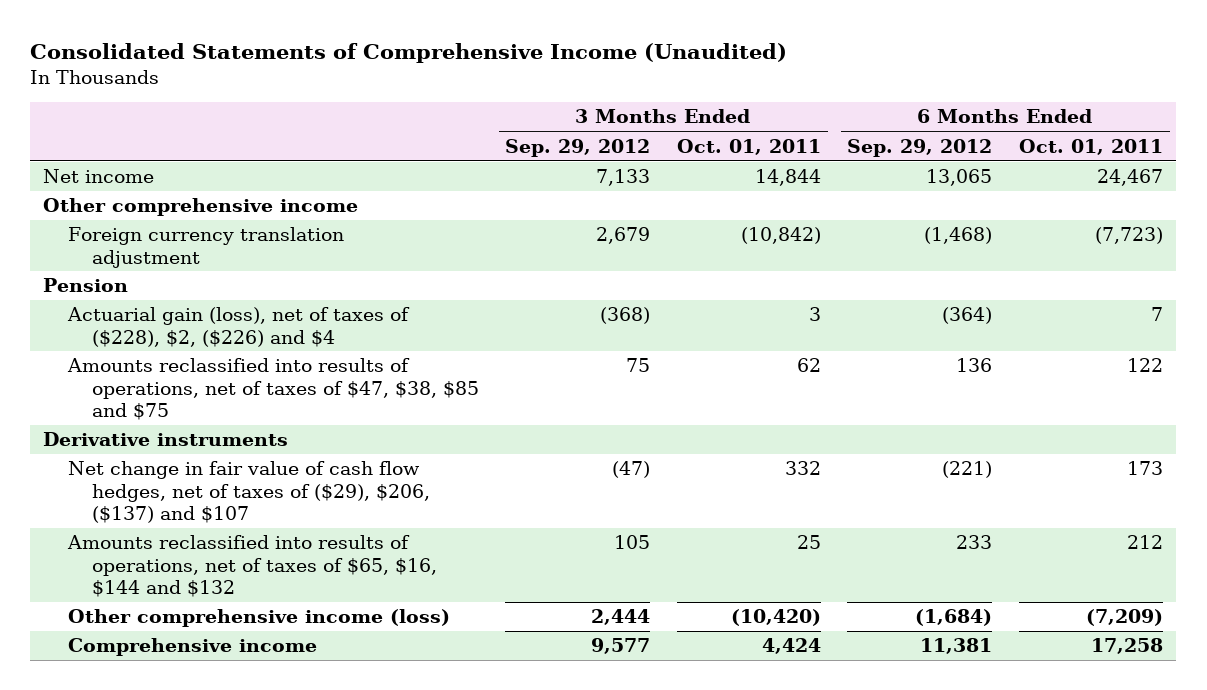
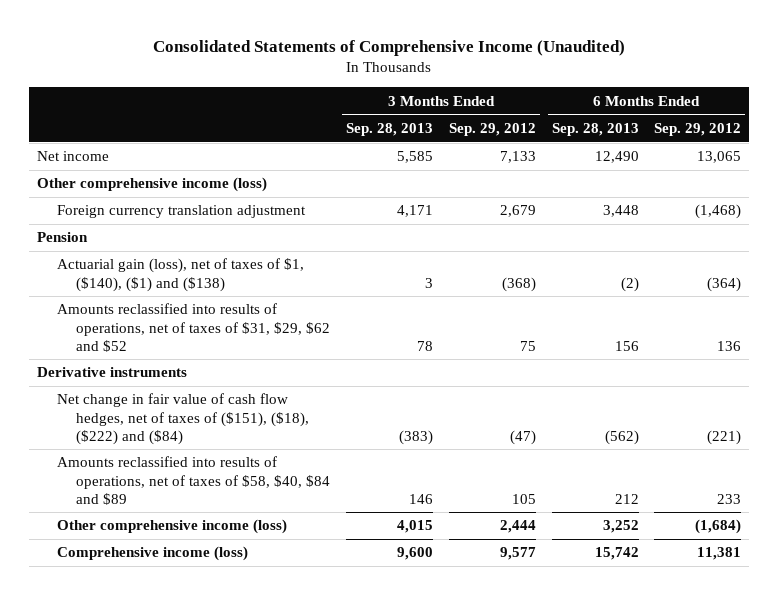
- | 3 Months Ended Sep. 29, 2012 | 3 Months Ended Oct. 01, 2011 | 6 Months Ended Sep. 29, 2012 | 6 Months Ended Oct. 01, 2011
+ | 3 Months Ended Sep. 28, 2013 | 3 Months Ended Sep. 29, 2012 | 6 Months Ended Sep. 28, 2013 | 6 Months Ended Sep. 29, 2012
- Other comprehensive income
+ Other comprehensive income (loss)
- Actuarial gain (loss), net of taxes of ($228), $2, ($226) and $4 | (368) | 3 | (364) | 7
- Amounts reclassified into results of operations, net of taxes of $47, $38, $85 and $75 | 75 | 62 | 136 | 122
+ Actuarial gain (loss), net of taxes of $1, ($140), ($1) and ($138) | 3 | (368) | (2) | (364)
+ Amounts reclassified into results of operations, net of taxes of $31, $29, $62 and $52 | 78 | 75 | 156 | 136
- Net change in fair value of cash flow hedges, net of taxes of ($29), $206, ($137) and $107 | (47) | 332 | (221) | 173
- Amounts reclassified into results of operations, net of taxes of $65, $16, $144 and $132 | 105 | 25 | 233 | 212
+ Net change in fair value of cash flow hedges, net of taxes of ($151), ($18), ($222) and ($84) | (383) | (47) | (562) | (221)
+ Amounts reclassified into results of operations, net of taxes of $58, $40, $84 and $89 | 146 | 105 | 212 | 233
- Comprehensive income | 9,577 | 4,424 | 11,381 | 17,258
+ Comprehensive income (loss) | 9,600 | 9,577 | 15,742 | 11,381

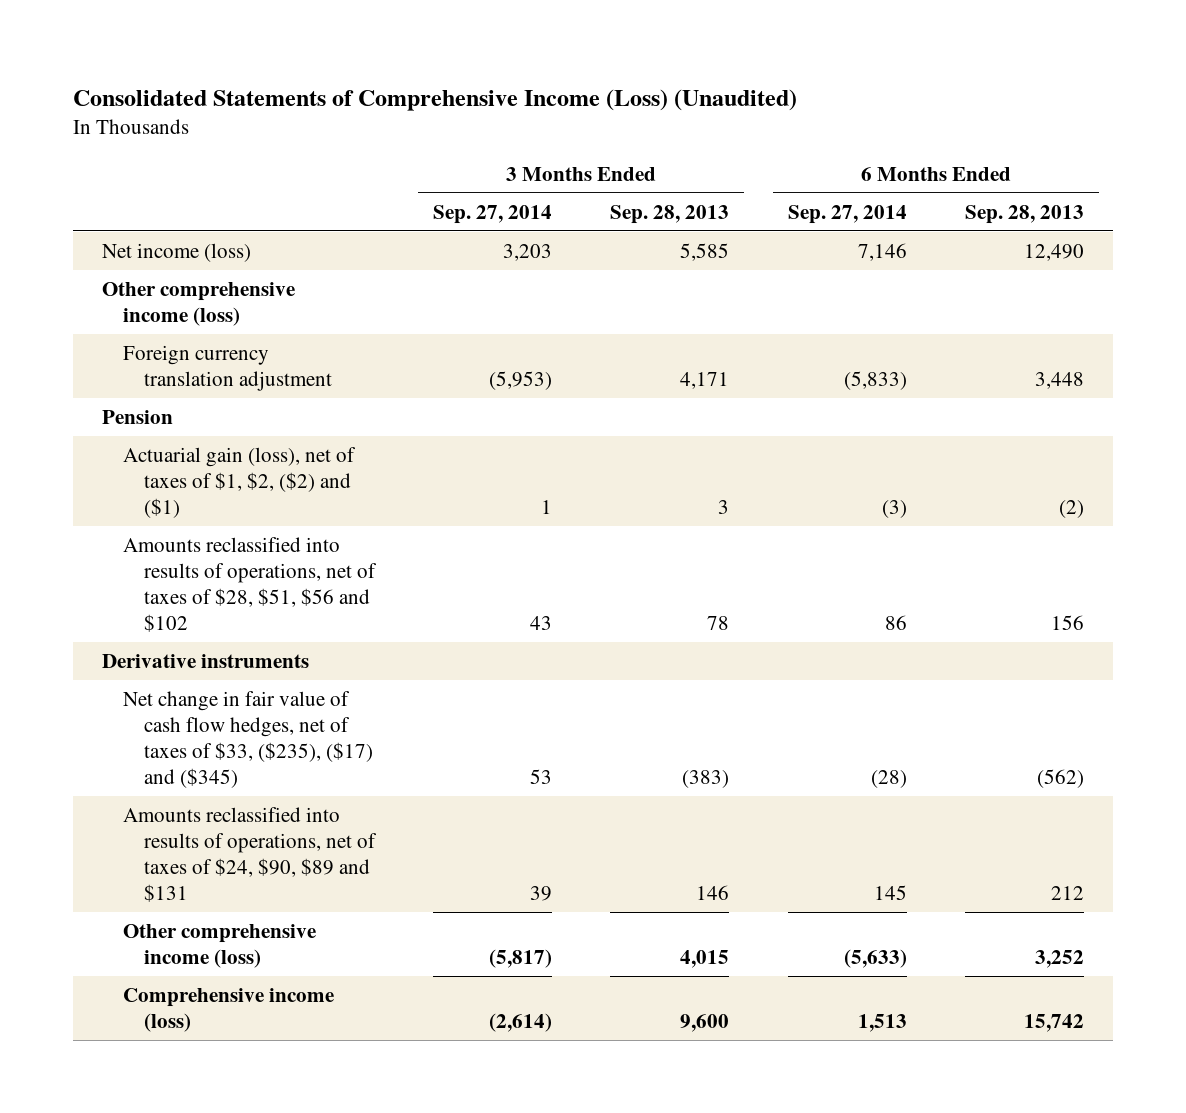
- Consolidated Statements of Comprehensive Income (Unaudited)
+ Consolidated Statements of Comprehensive Income (Loss) (Unaudited)
- | 3 Months Ended Sep. 28, 2013 | 3 Months Ended Sep. 29, 2012 | 6 Months Ended Sep. 28, 2013 | 6 Months Ended Sep. 29, 2012
+ | 3 Months Ended Sep. 27, 2014 | 3 Months Ended Sep. 28, 2013 | 6 Months Ended Sep. 27, 2014 | 6 Months Ended Sep. 28, 2013
- Net income | 5,585 | 7,133 | 12,490 | 13,065
+ Net income (loss) | 3,203 | 5,585 | 7,146 | 12,490
- Actuarial gain (loss), net of taxes of $1, ($140), ($1) and ($138) | 3 | (368) | (2) | (364)
- Amounts reclassified into results of operations, net of taxes of $31, $29, $62 and $52 | 78 | 75 | 156 | 136
+ Actuarial gain (loss), net of taxes of $1, $2, ($2) and ($1) | 1 | 3 | (3) | (2)
+ Amounts reclassified into results of operations, net of taxes of $28, $51, $56 and $102 | 43 | 78 | 86 | 156
- Net change in fair value of cash flow hedges, net of taxes of ($151), ($18), ($222) and ($84) | (383) | (47) | (562) | (221)
- Amounts reclassified into results of operations, net of taxes of $58, $40, $84 and $89 | 146 | 105 | 212 | 233
+ Net change in fair value of cash flow hedges, net of taxes of $33, ($235), ($17) and ($345) | 53 | (383) | (28) | (562)
+ Amounts reclassified into results of operations, net of taxes of $24, $90, $89 and $131 | 39 | 146 | 145 | 212

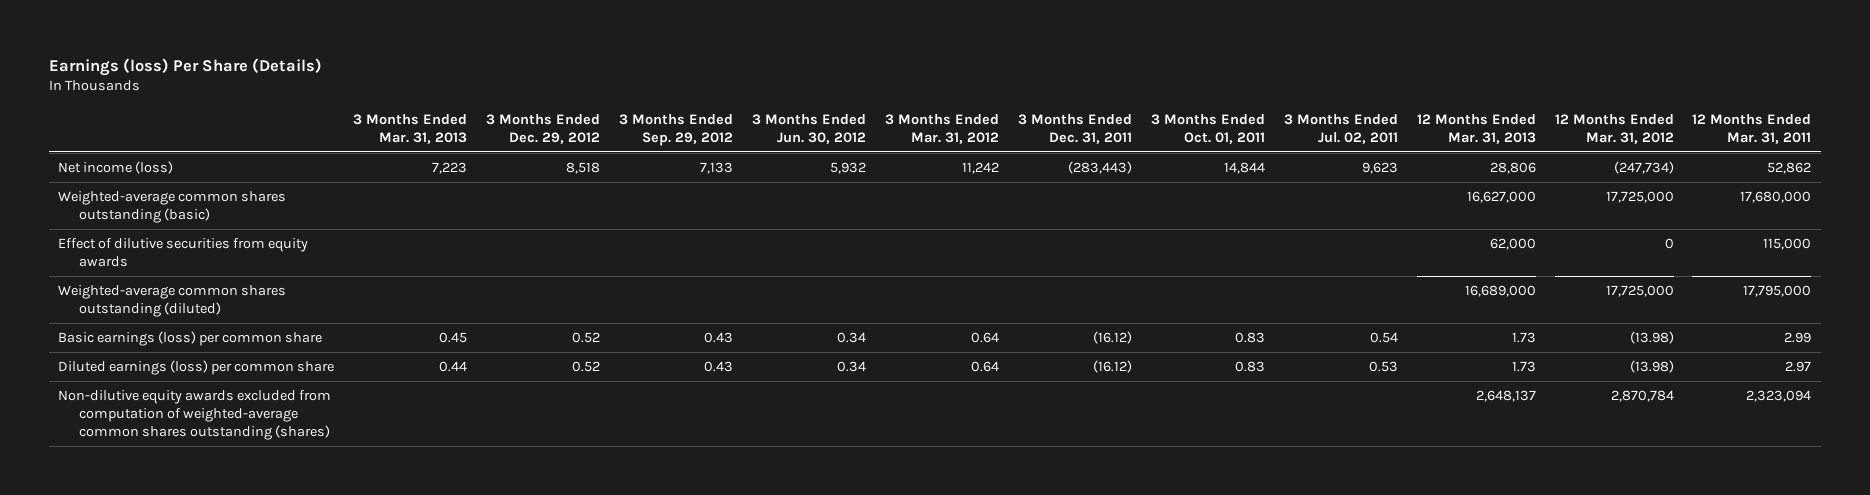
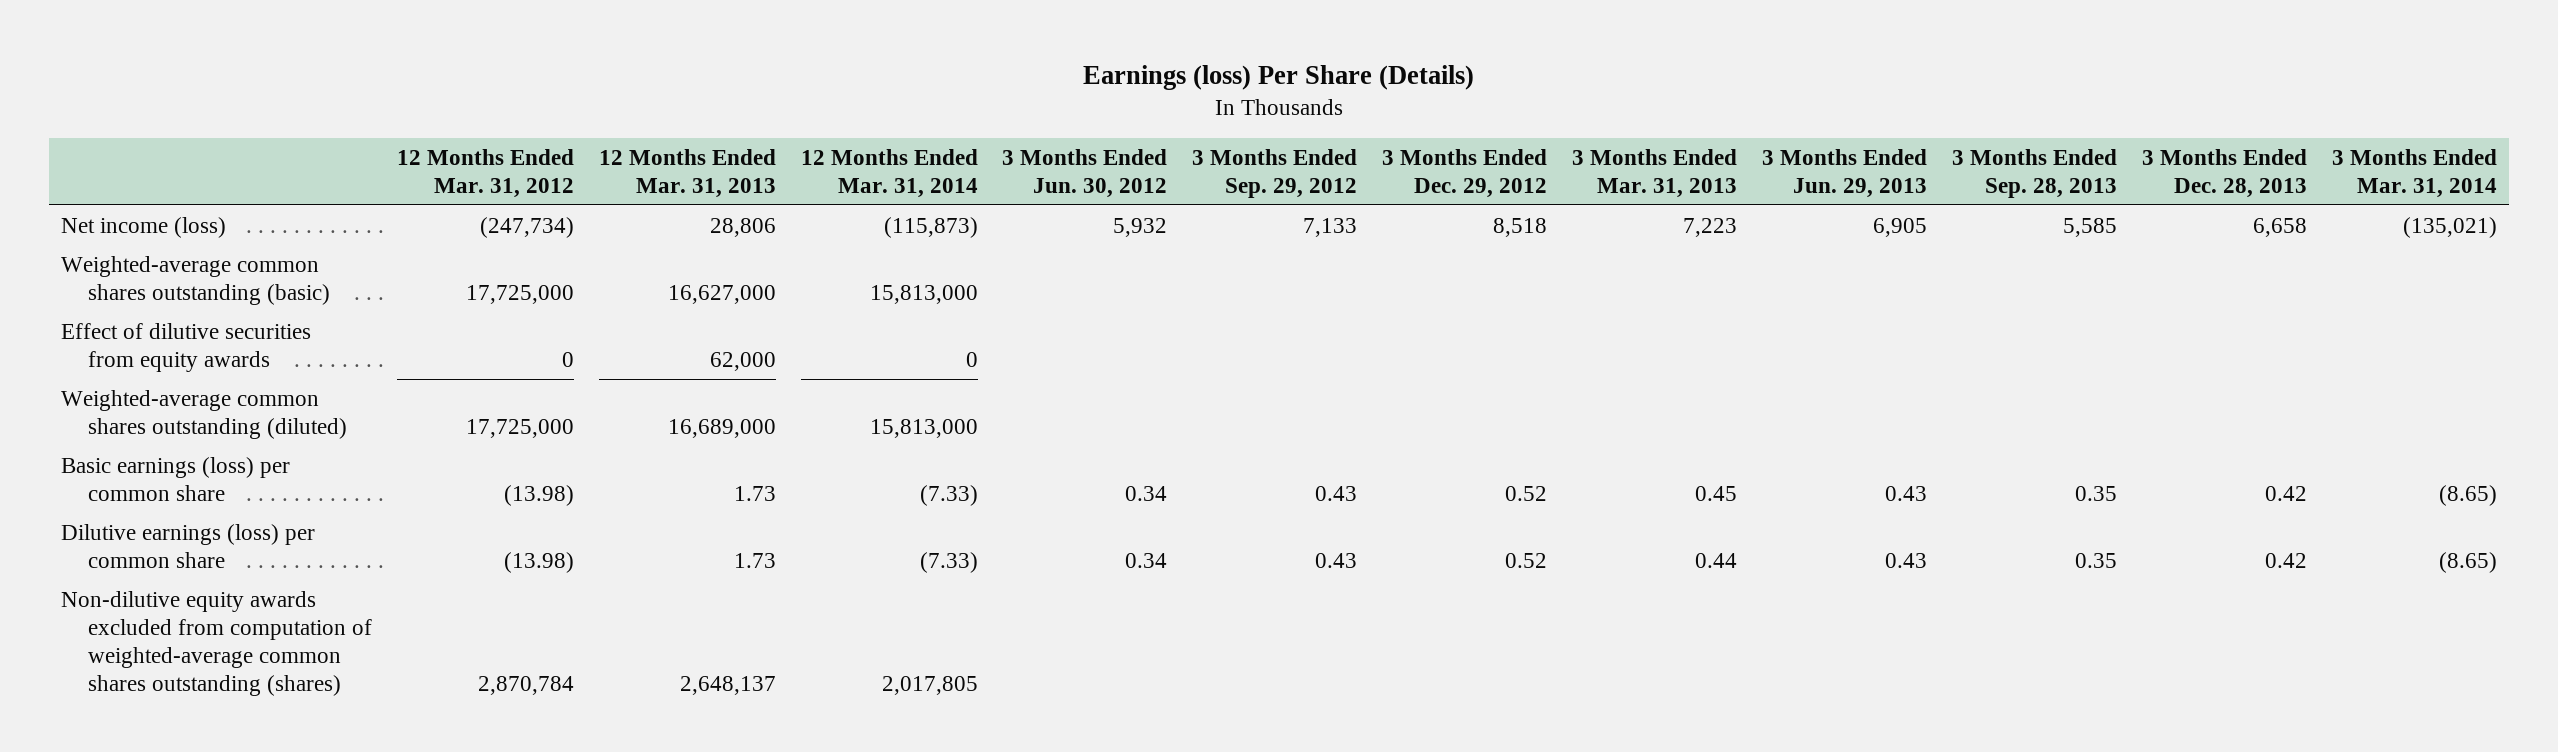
- | 3 Months Ended Mar. 31, 2013 | 3 Months Ended Dec. 29, 2012 | 3 Months Ended Sep. 29, 2012 | 3 Months Ended Jun. 30, 2012 | 3 Months Ended Mar. 31, 2012 | 3 Months Ended Dec. 31, 2011 | 3 Months Ended Oct. 01, 2011 | 3 Months Ended Jul. 02, 2011 | 12 Months Ended Mar. 31, 2013 | 12 Months Ended Mar. 31, 2012 | 12 Months Ended Mar. 31, 2011
+ | 12 Months Ended Mar. 31, 2012 | 12 Months Ended Mar. 31, 2013 | 12 Months Ended Mar. 31, 2014 | 3 Months Ended Jun. 30, 2012 | 3 Months Ended Sep. 29, 2012 | 3 Months Ended Dec. 29, 2012 | 3 Months Ended Mar. 31, 2013 | 3 Months Ended Jun. 29, 2013 | 3 Months Ended Sep. 28, 2013 | 3 Months Ended Dec. 28, 2013 | 3 Months Ended Mar. 31, 2014
- Diluted earnings (loss) per common share | 0.44 | 0.52 | 0.43 | 0.34 | 0.64 | (16.12) | 0.83 | 0.53 | 1.73 | (13.98) | 2.97
+ Dilutive earnings (loss) per common share | (13.98) | 1.73 | (7.33) | 0.34 | 0.43 | 0.52 | 0.44 | 0.43 | 0.35 | 0.42 | (8.65)

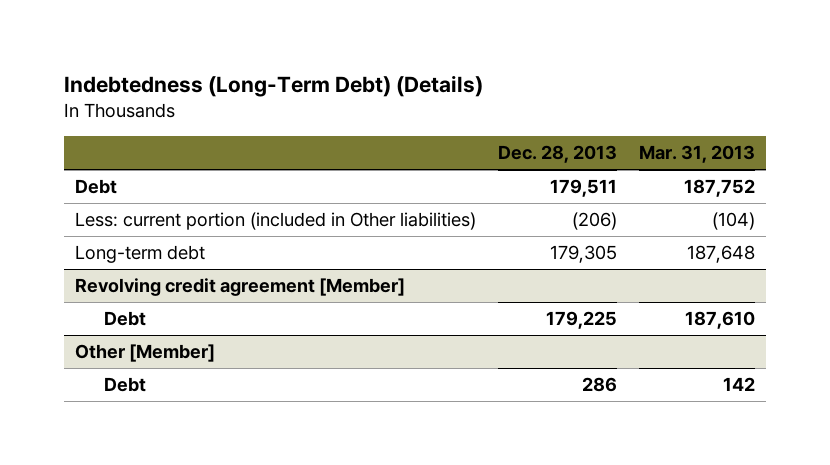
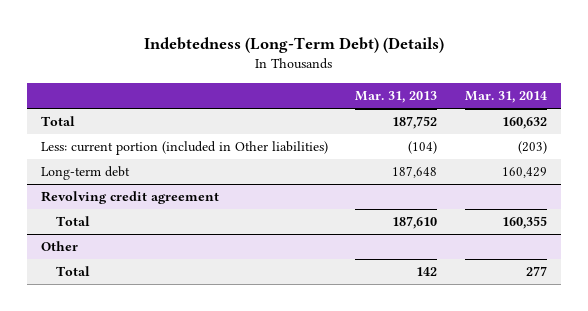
- | Dec. 28, 2013 | Mar. 31, 2013
+ | Mar. 31, 2013 | Mar. 31, 2014
- Debt | 179,511 | 187,752
+ Total | 187,752 | 160,632
- Revolving credit agreement [Member]
- Debt | 179,225 | 187,610
- Other [Member]
- Debt | 286 | 142
+ Revolving credit agreement
+ Total | 187,610 | 160,355
+ Other
+ Total | 142 | 277

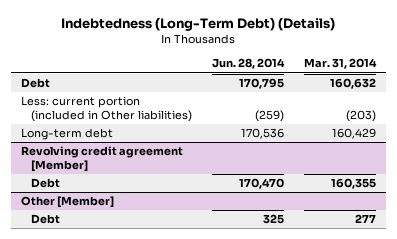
- | Mar. 31, 2013 | Mar. 31, 2014
+ | Jun. 28, 2014 | Mar. 31, 2014
- Total | 187,752 | 160,632
+ Debt | 170,795 | 160,632
- Revolving credit agreement
- Total | 187,610 | 160,355
- Other
- Total | 142 | 277
+ Revolving credit agreement [Member]
+ Debt | 170,470 | 160,355
+ Other [Member]
+ Debt | 325 | 277

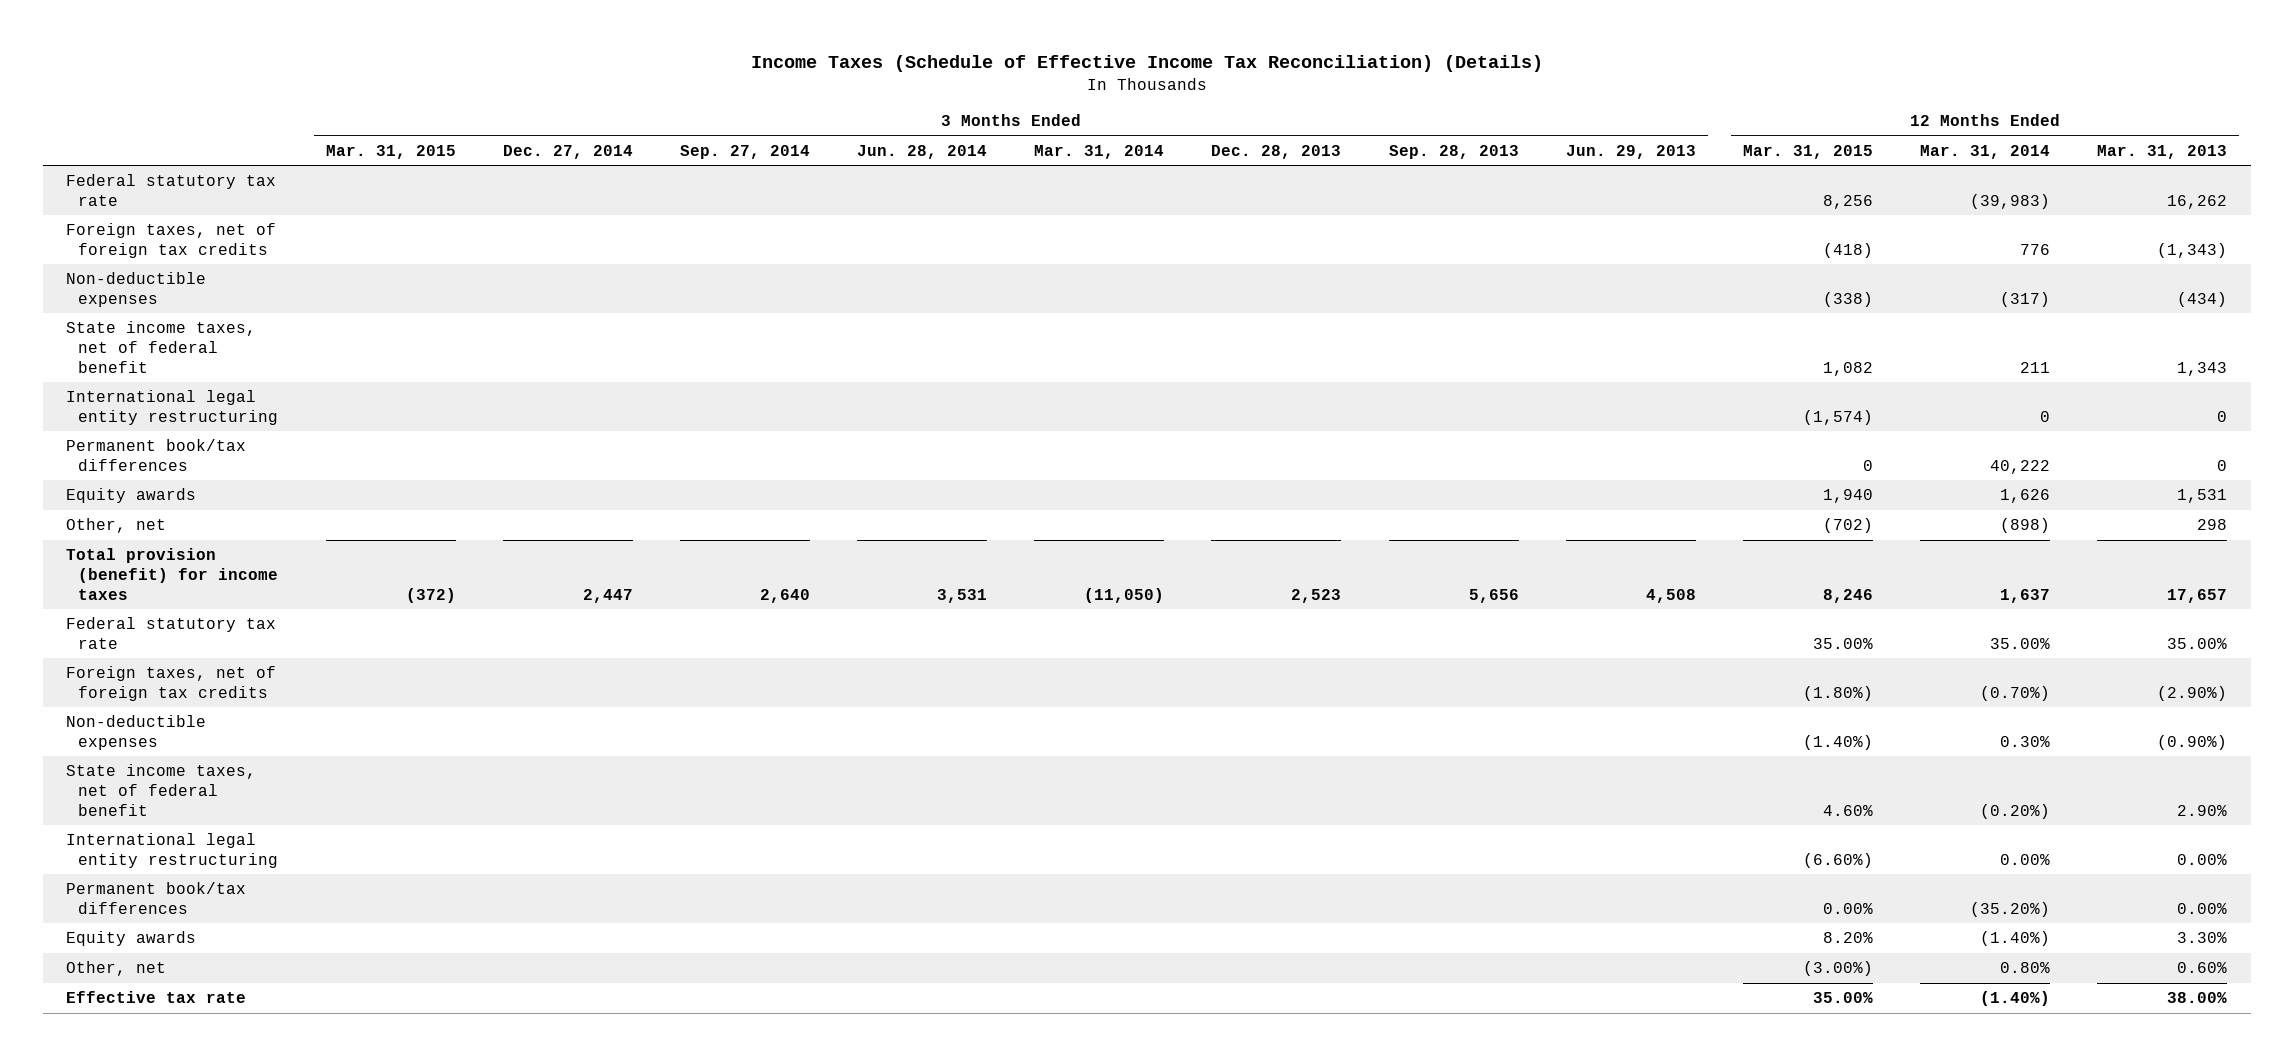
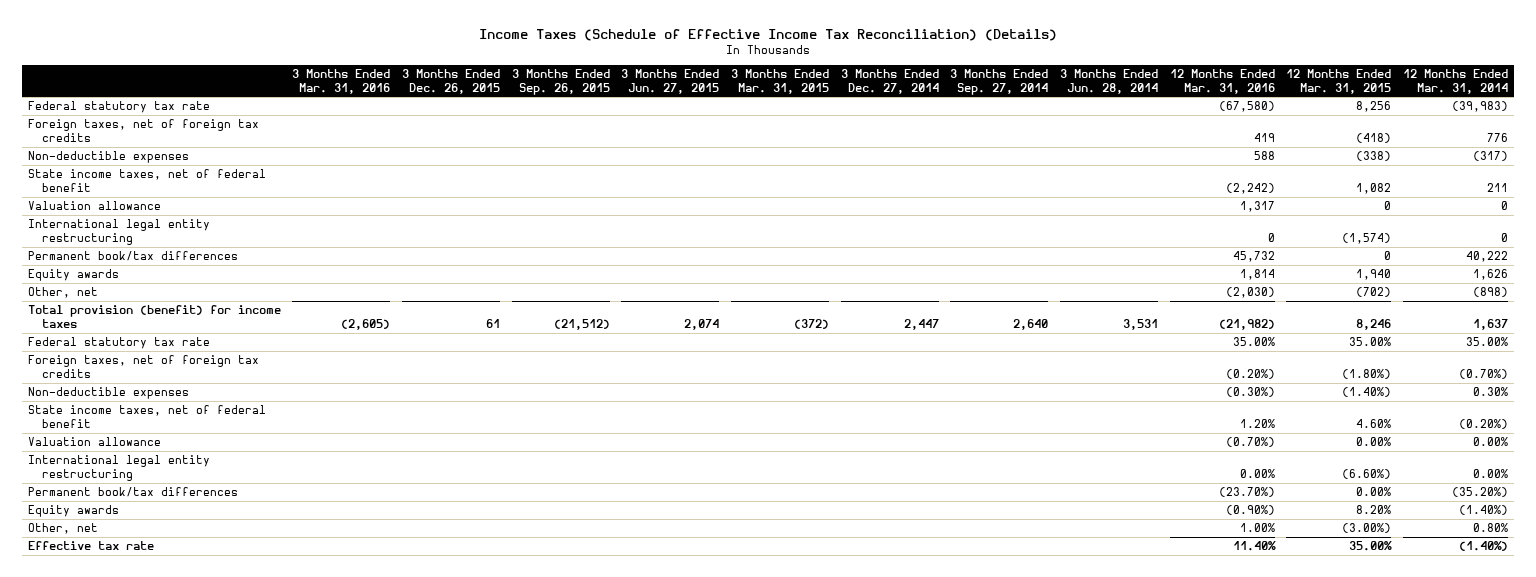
- | 3 Months Ended Mar. 31, 2015 | 3 Months Ended Dec. 27, 2014 | 3 Months Ended Sep. 27, 2014 | 3 Months Ended Jun. 28, 2014 | 3 Months Ended Mar. 31, 2014 | 3 Months Ended Dec. 28, 2013 | 3 Months Ended Sep. 28, 2013 | 3 Months Ended Jun. 29, 2013 | 12 Months Ended Mar. 31, 2015 | 12 Months Ended Mar. 31, 2014 | 12 Months Ended Mar. 31, 2013
+ | 3 Months Ended Mar. 31, 2016 | 3 Months Ended Dec. 26, 2015 | 3 Months Ended Sep. 26, 2015 | 3 Months Ended Jun. 27, 2015 | 3 Months Ended Mar. 31, 2015 | 3 Months Ended Dec. 27, 2014 | 3 Months Ended Sep. 27, 2014 | 3 Months Ended Jun. 28, 2014 | 12 Months Ended Mar. 31, 2016 | 12 Months Ended Mar. 31, 2015 | 12 Months Ended Mar. 31, 2014
+ Valuation allowance | | | | | | | | | 1,317 | 0 | 0
+ Valuation allowance | | | | | | | | | (0.70%) | 0.00% | 0.00%

